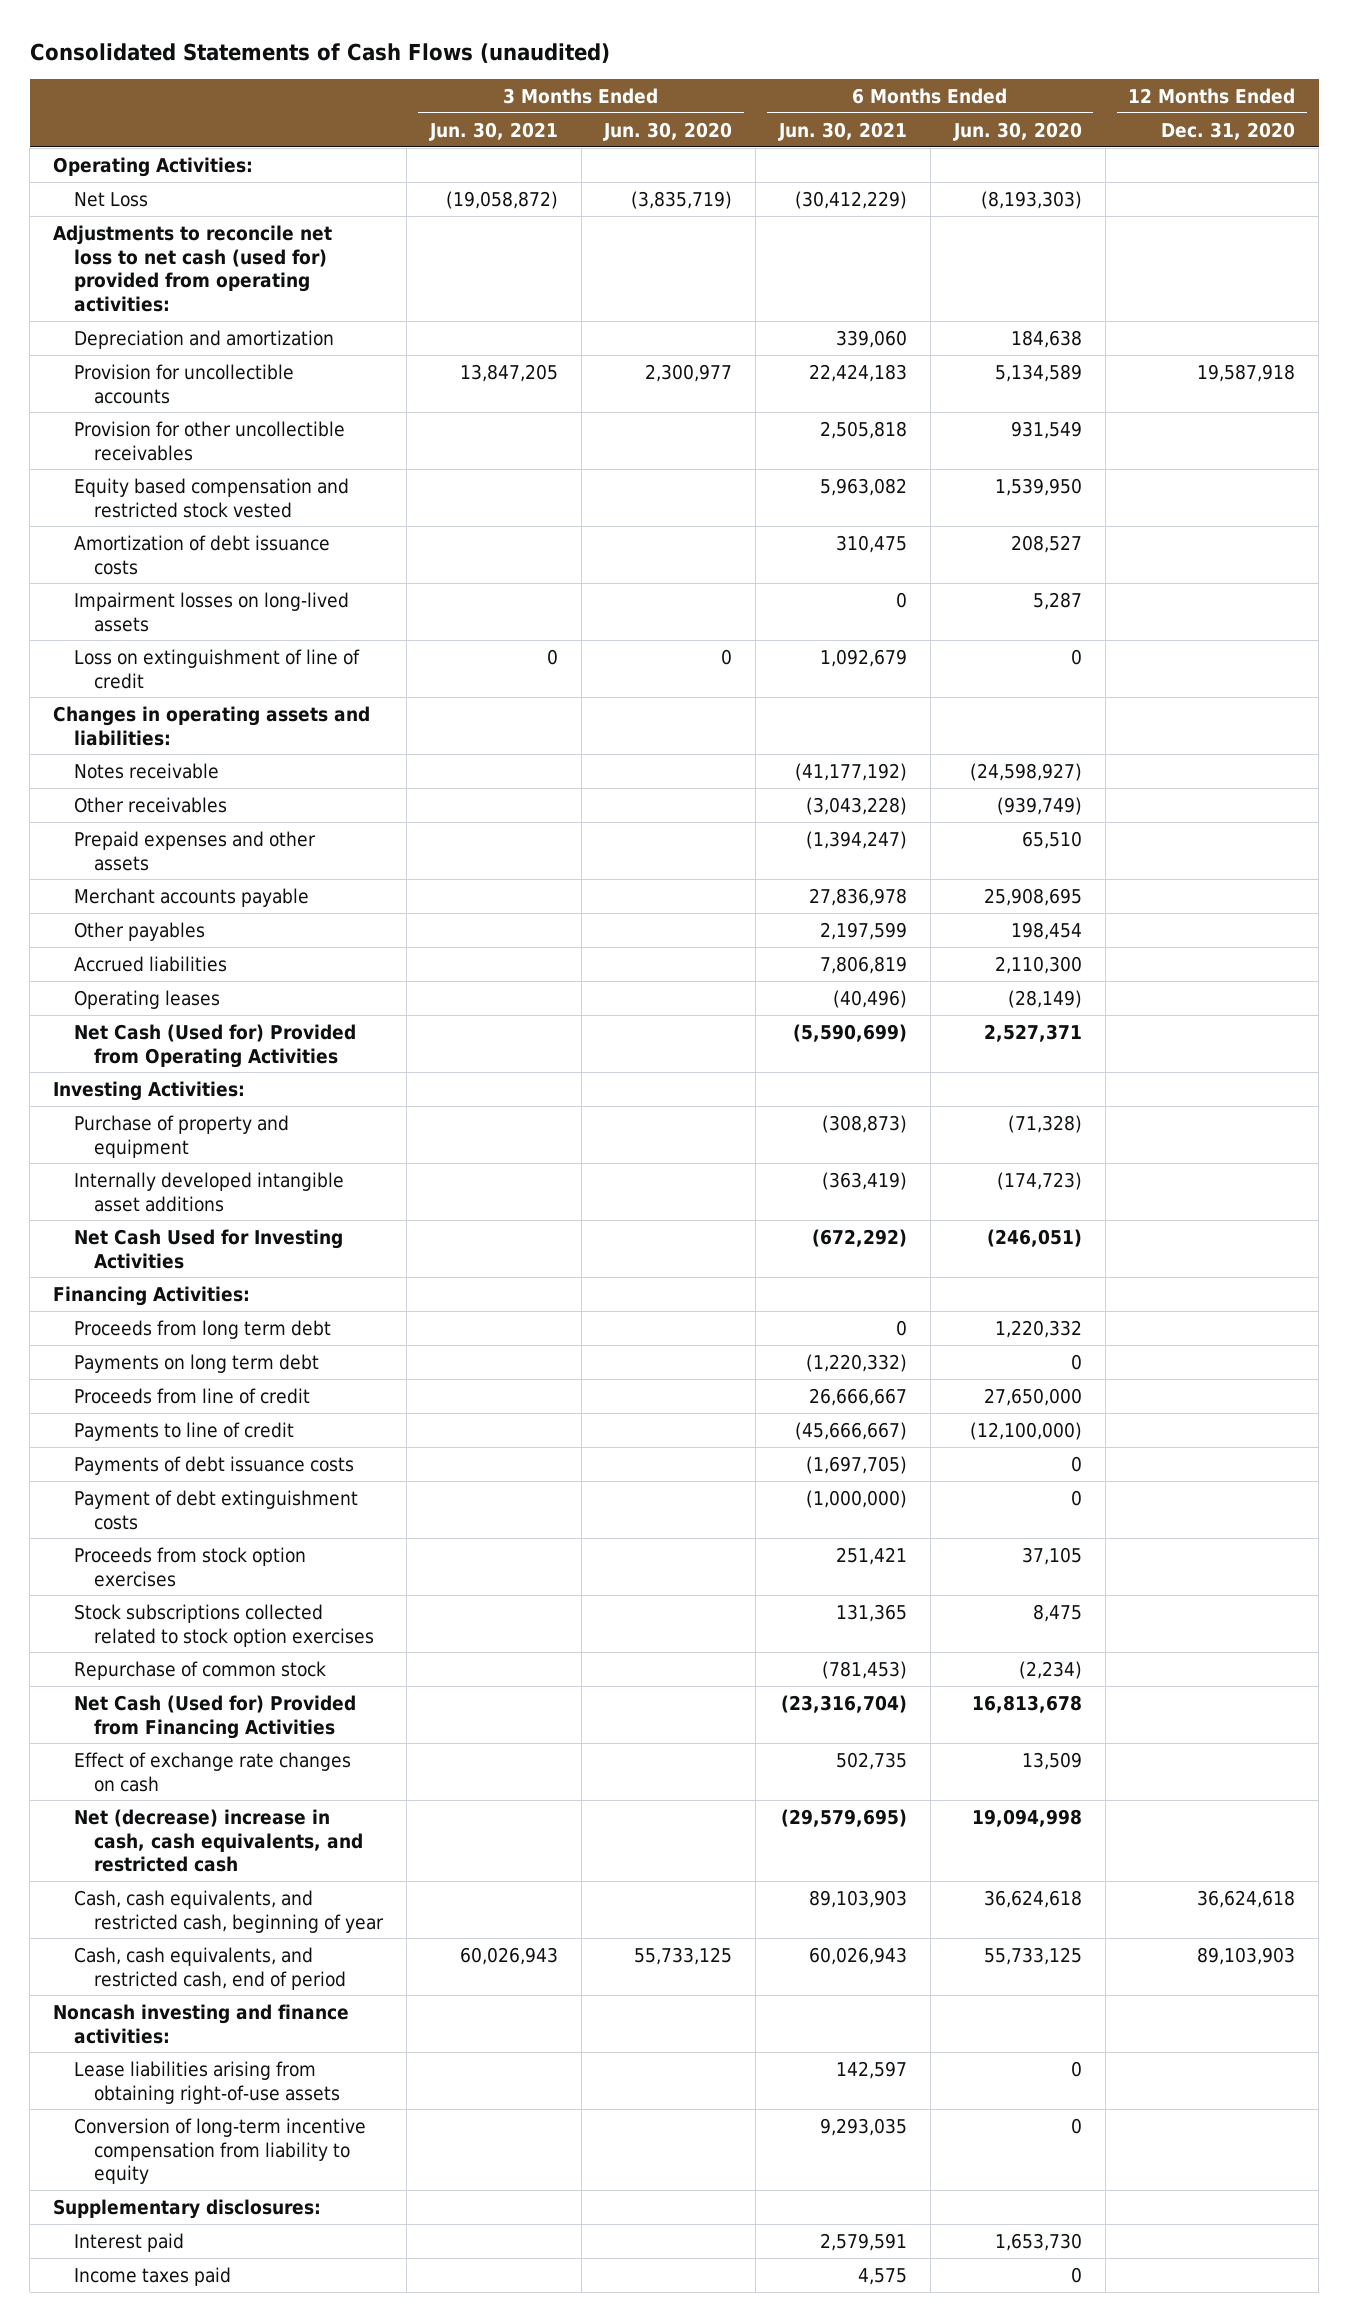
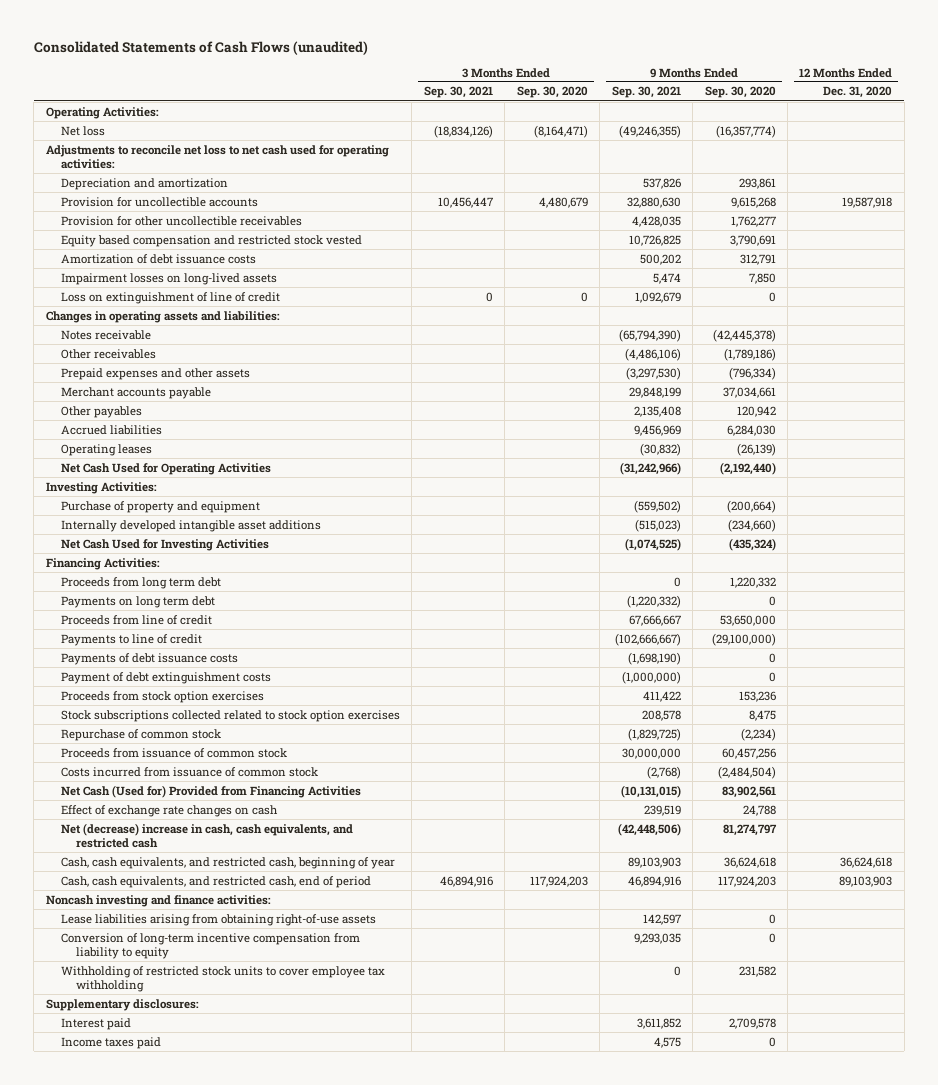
- | 3 Months Ended Jun. 30, 2021 | 3 Months Ended Jun. 30, 2020 | 6 Months Ended Jun. 30, 2021 | 6 Months Ended Jun. 30, 2020 | 12 Months Ended Dec. 31, 2020
+ | 3 Months Ended Sep. 30, 2021 | 3 Months Ended Sep. 30, 2020 | 9 Months Ended Sep. 30, 2021 | 9 Months Ended Sep. 30, 2020 | 12 Months Ended Dec. 31, 2020
- Net Loss | (19,058,872) | (3,835,719) | (30,412,229) | (8,193,303) |
- Adjustments to reconcile net loss to net cash (used for) provided from operating activities:
+ Net loss | (18,834,126) | (8,164,471) | (49,246,355) | (16,357,774) |
+ Adjustments to reconcile net loss to net cash used for operating activities:
- Net Cash (Used for) Provided from Operating Activities | | | (5,590,699) | 2,527,371 |
+ Net Cash Used for Operating Activities | | | (31,242,966) | (2,192,440) |
+ Proceeds from issuance of common stock | | | 30,000,000 | 60,457,256 |
+ Costs incurred from issuance of common stock | | | (2,768) | (2,484,504) |
+ Withholding of restricted stock units to cover employee tax withholding | | | 0 | 231,582 |

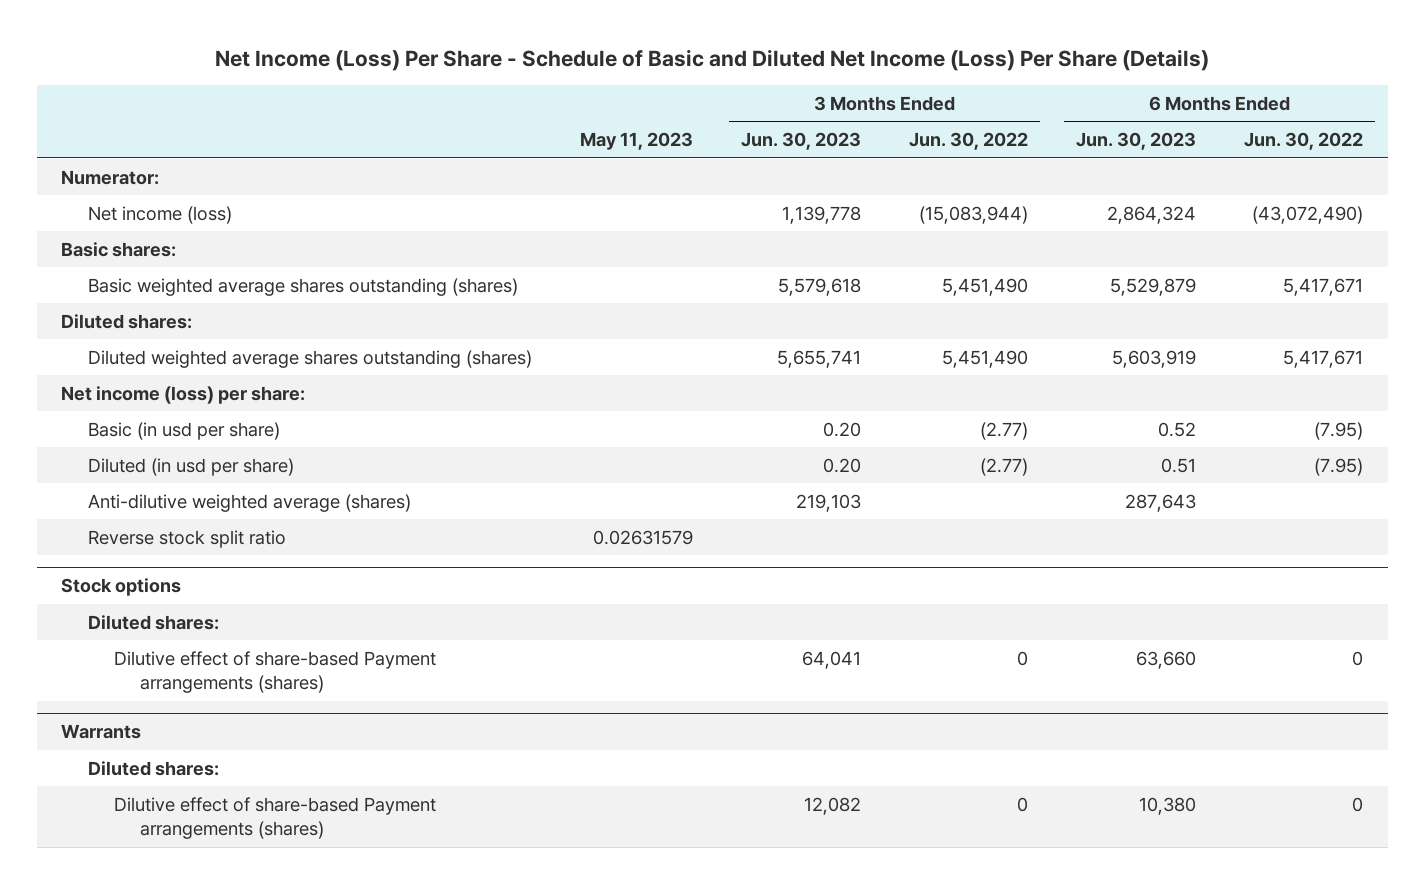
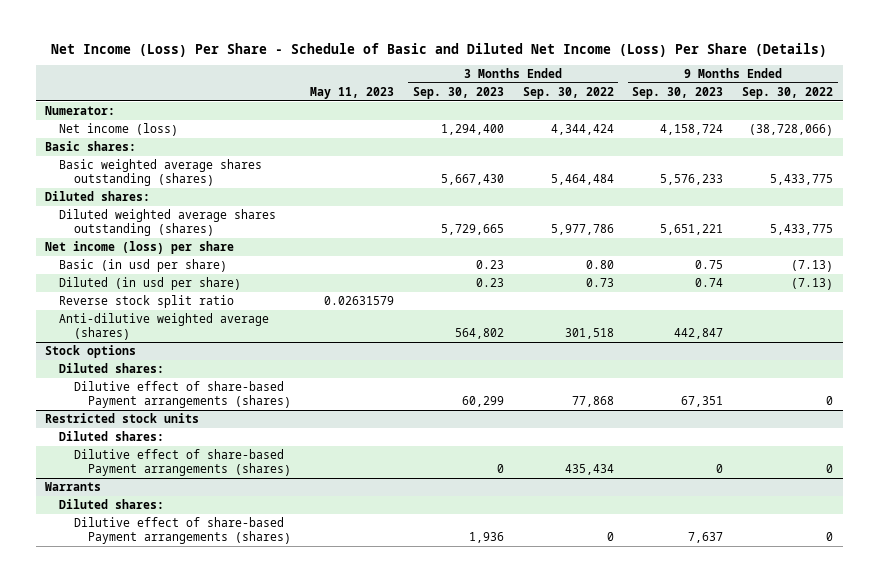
- | May 11, 2023 | 3 Months Ended Jun. 30, 2023 | 3 Months Ended Jun. 30, 2022 | 6 Months Ended Jun. 30, 2023 | 6 Months Ended Jun. 30, 2022
+ | May 11, 2023 | 3 Months Ended Sep. 30, 2023 | 3 Months Ended Sep. 30, 2022 | 9 Months Ended Sep. 30, 2023 | 9 Months Ended Sep. 30, 2022
- Net income (loss) per share:
+ Net income (loss) per share
moved down: Anti-dilutive weighted average (shares) | | 564,802 | 301,518 | 442,847 |
+ Restricted stock units
+ Diluted shares:
+ Dilutive effect of share-based Payment arrangements (shares) | | 0 | 435,434 | 0 | 0

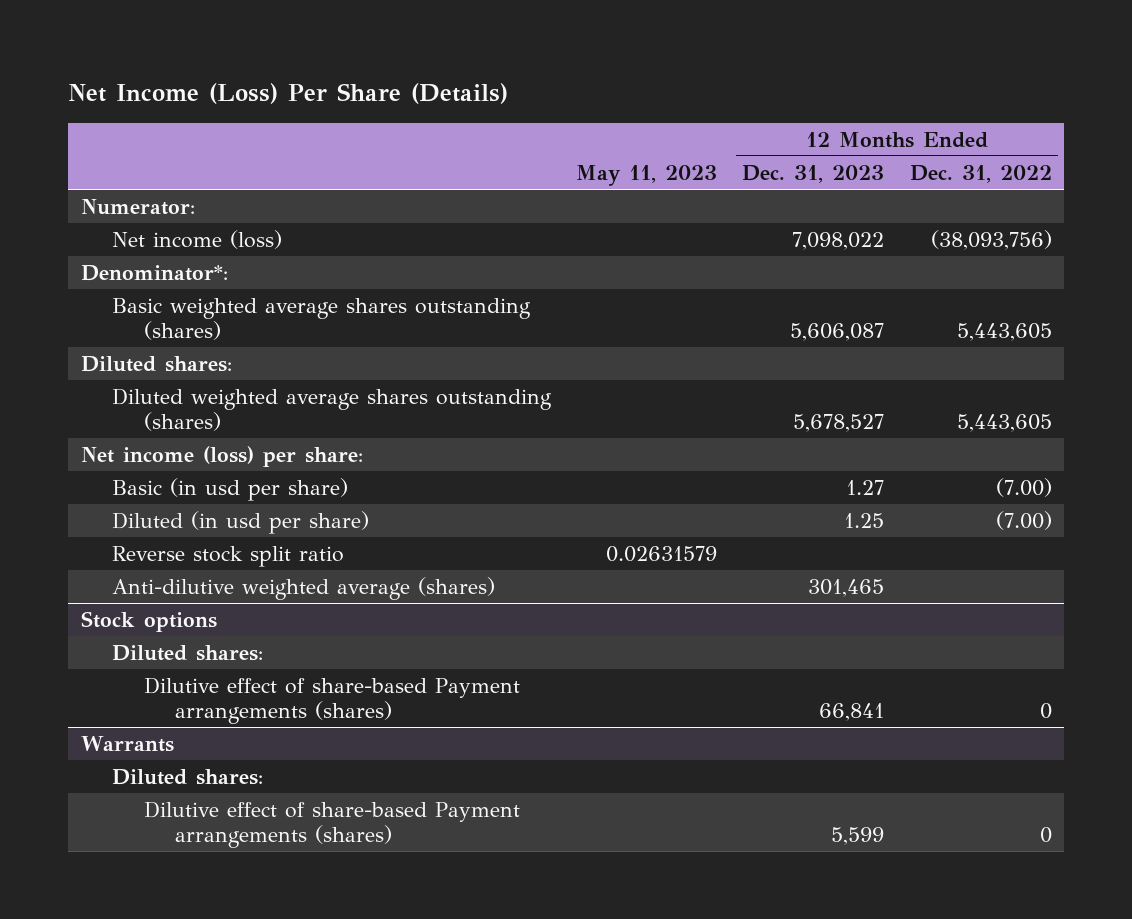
- Net Income (Loss) Per Share - Schedule of Basic and Diluted Net Income (Loss) Per Share (Details)
+ Net Income (Loss) Per Share (Details)
- | May 11, 2023 | 3 Months Ended Sep. 30, 2023 | 3 Months Ended Sep. 30, 2022 | 9 Months Ended Sep. 30, 2023 | 9 Months Ended Sep. 30, 2022
+ | May 11, 2023 | 12 Months Ended Dec. 31, 2023 | 12 Months Ended Dec. 31, 2022
- Basic shares:
+ Denominator*:
- Net income (loss) per share
+ Net income (loss) per share:
- Restricted stock units
- Diluted shares:
- Dilutive effect of share-based Payment arrangements (shares) | | 0 | 435,434 | 0 | 0

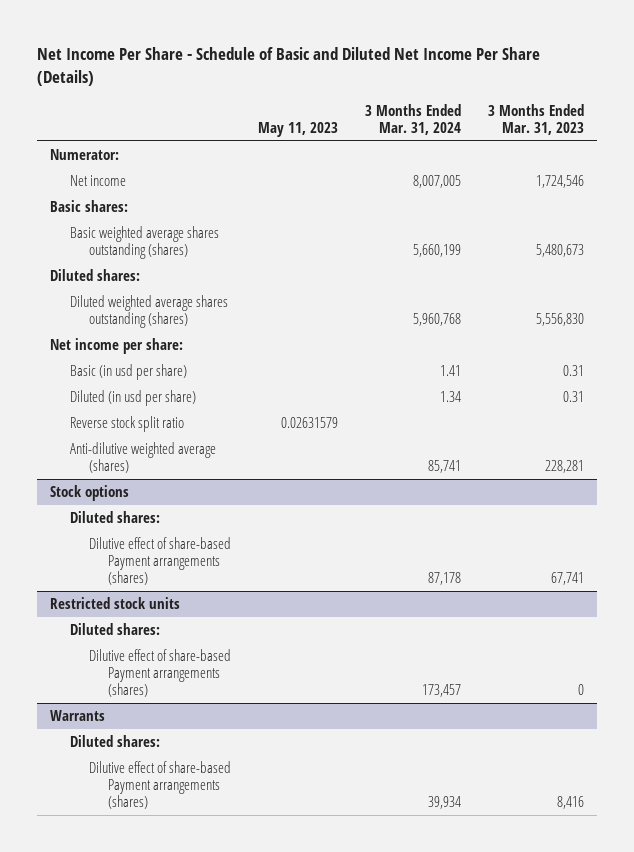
- Net Income (Loss) Per Share (Details)
+ Net Income Per Share - Schedule of Basic and Diluted Net Income Per Share (Details)
- | May 11, 2023 | 12 Months Ended Dec. 31, 2023 | 12 Months Ended Dec. 31, 2022
+ | May 11, 2023 | 3 Months Ended Mar. 31, 2024 | 3 Months Ended Mar. 31, 2023
- Net income (loss) | | 7,098,022 | (38,093,756)
- Denominator*:
+ Net income | | 8,007,005 | 1,724,546
+ Basic shares:
- Net income (loss) per share:
+ Net income per share:
+ Restricted stock units
+ Diluted shares:
+ Dilutive effect of share-based Payment arrangements (shares) | | 173,457 | 0

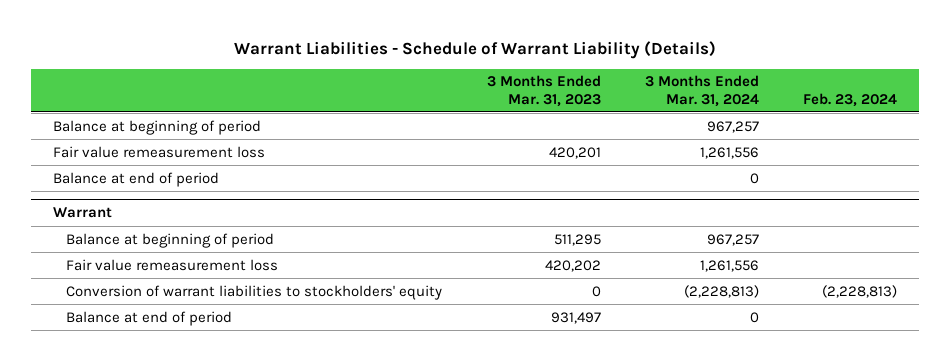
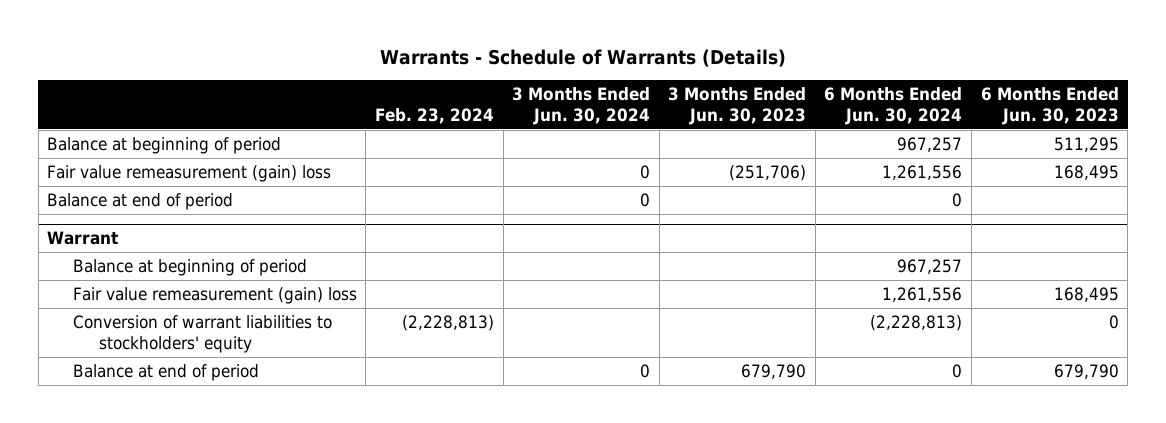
- Warrant Liabilities - Schedule of Warrant Liability (Details)
+ Warrants - Schedule of Warrants (Details)
- | 3 Months Ended Mar. 31, 2023 | 3 Months Ended Mar. 31, 2024 | Feb. 23, 2024
+ | Feb. 23, 2024 | 3 Months Ended Jun. 30, 2024 | 3 Months Ended Jun. 30, 2023 | 6 Months Ended Jun. 30, 2024 | 6 Months Ended Jun. 30, 2023
- Fair value remeasurement loss | 420,201 | 1,261,556 |
+ Fair value remeasurement (gain) loss | | 0 | (251,706) | 1,261,556 | 168,495
@ Warrant
- Fair value remeasurement loss | 420,202 | 1,261,556 |
+ Fair value remeasurement (gain) loss | | | | 1,261,556 | 168,495

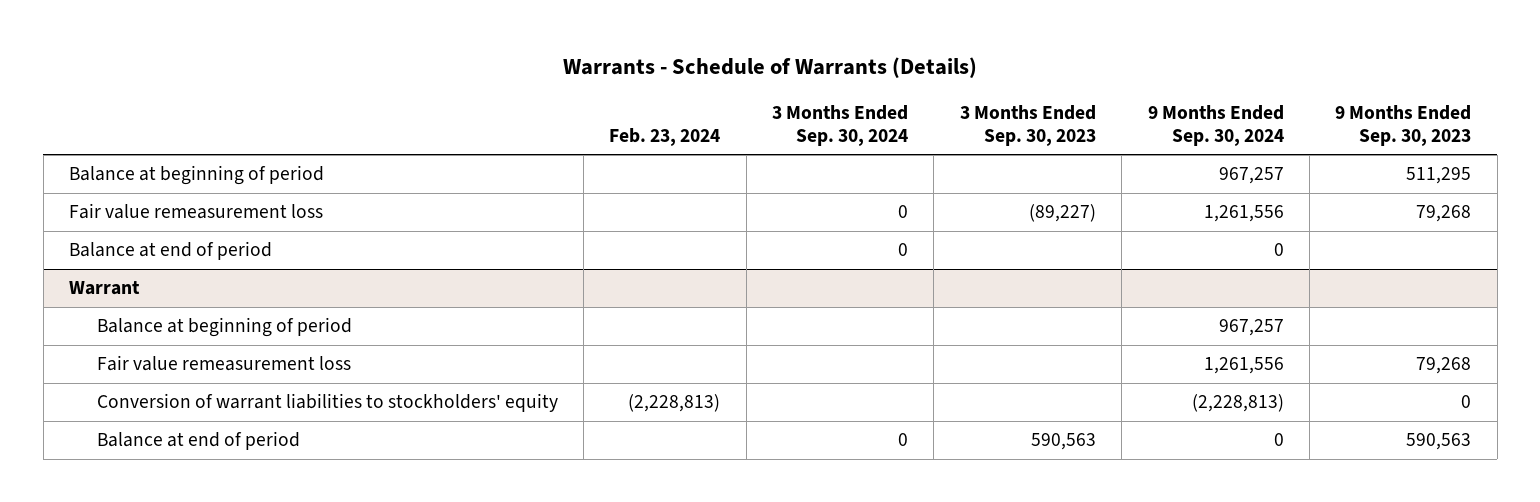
- | Feb. 23, 2024 | 3 Months Ended Jun. 30, 2024 | 3 Months Ended Jun. 30, 2023 | 6 Months Ended Jun. 30, 2024 | 6 Months Ended Jun. 30, 2023
+ | Feb. 23, 2024 | 3 Months Ended Sep. 30, 2024 | 3 Months Ended Sep. 30, 2023 | 9 Months Ended Sep. 30, 2024 | 9 Months Ended Sep. 30, 2023
- Fair value remeasurement (gain) loss | | 0 | (251,706) | 1,261,556 | 168,495
+ Fair value remeasurement loss | | 0 | (89,227) | 1,261,556 | 79,268
@ Warrant
- Fair value remeasurement (gain) loss | | | | 1,261,556 | 168,495
+ Fair value remeasurement loss | | | | 1,261,556 | 79,268

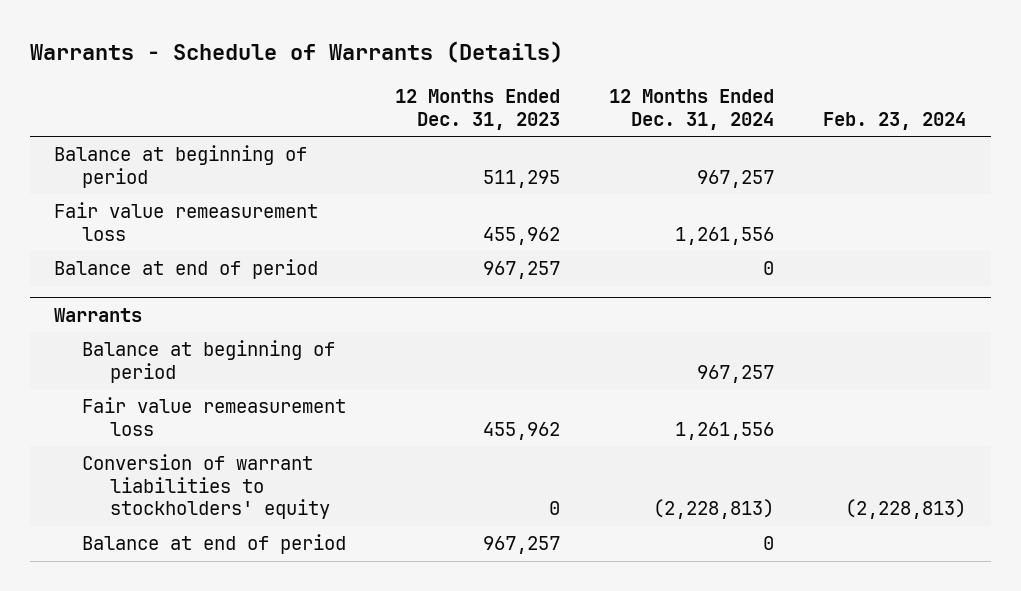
- | Feb. 23, 2024 | 3 Months Ended Sep. 30, 2024 | 3 Months Ended Sep. 30, 2023 | 9 Months Ended Sep. 30, 2024 | 9 Months Ended Sep. 30, 2023
+ | 12 Months Ended Dec. 31, 2023 | 12 Months Ended Dec. 31, 2024 | Feb. 23, 2024
- Warrant
+ Warrants

